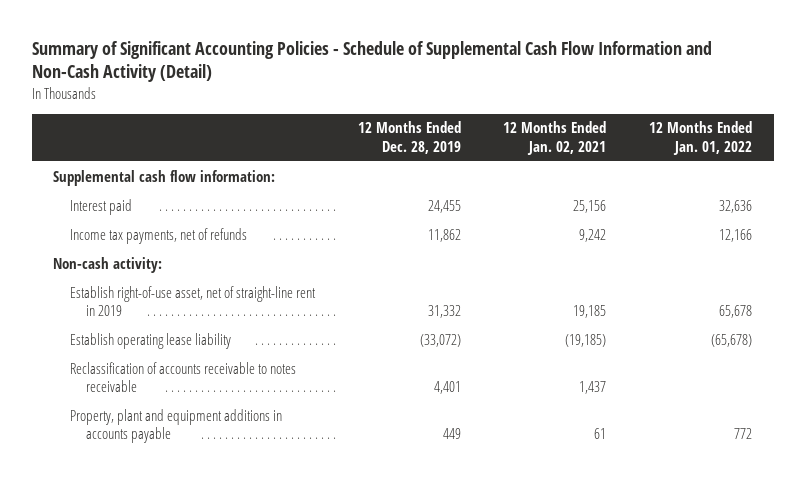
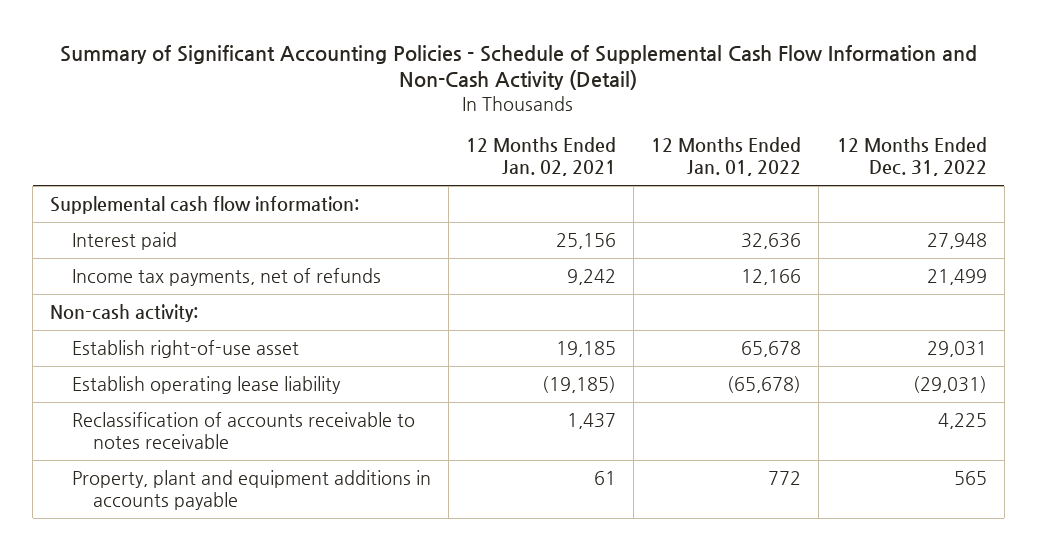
- | 12 Months Ended Dec. 28, 2019 | 12 Months Ended Jan. 02, 2021 | 12 Months Ended Jan. 01, 2022
+ | 12 Months Ended Jan. 02, 2021 | 12 Months Ended Jan. 01, 2022 | 12 Months Ended Dec. 31, 2022
- Establish right-of-use asset, net of straight-line rent in 2019 | 31,332 | 19,185 | 65,678
+ Establish right-of-use asset | 19,185 | 65,678 | 29,031

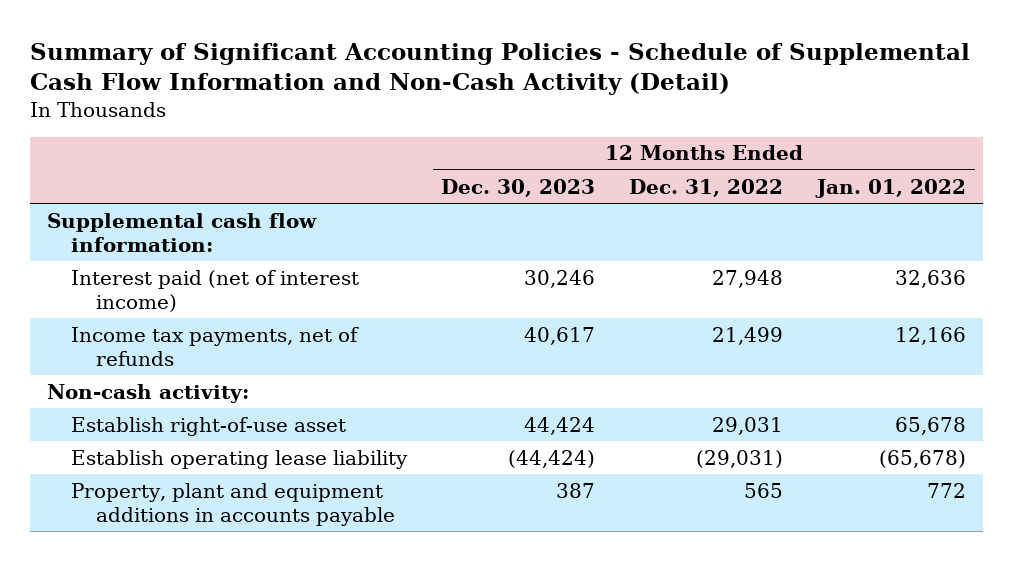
- | 12 Months Ended Jan. 02, 2021 | 12 Months Ended Jan. 01, 2022 | 12 Months Ended Dec. 31, 2022
+ | 12 Months Ended Dec. 30, 2023 | 12 Months Ended Dec. 31, 2022 | 12 Months Ended Jan. 01, 2022
- Interest paid | 25,156 | 32,636 | 27,948
+ Interest paid (net of interest income) | 30,246 | 27,948 | 32,636
- Reclassification of accounts receivable to notes receivable | 1,437 | | 4,225

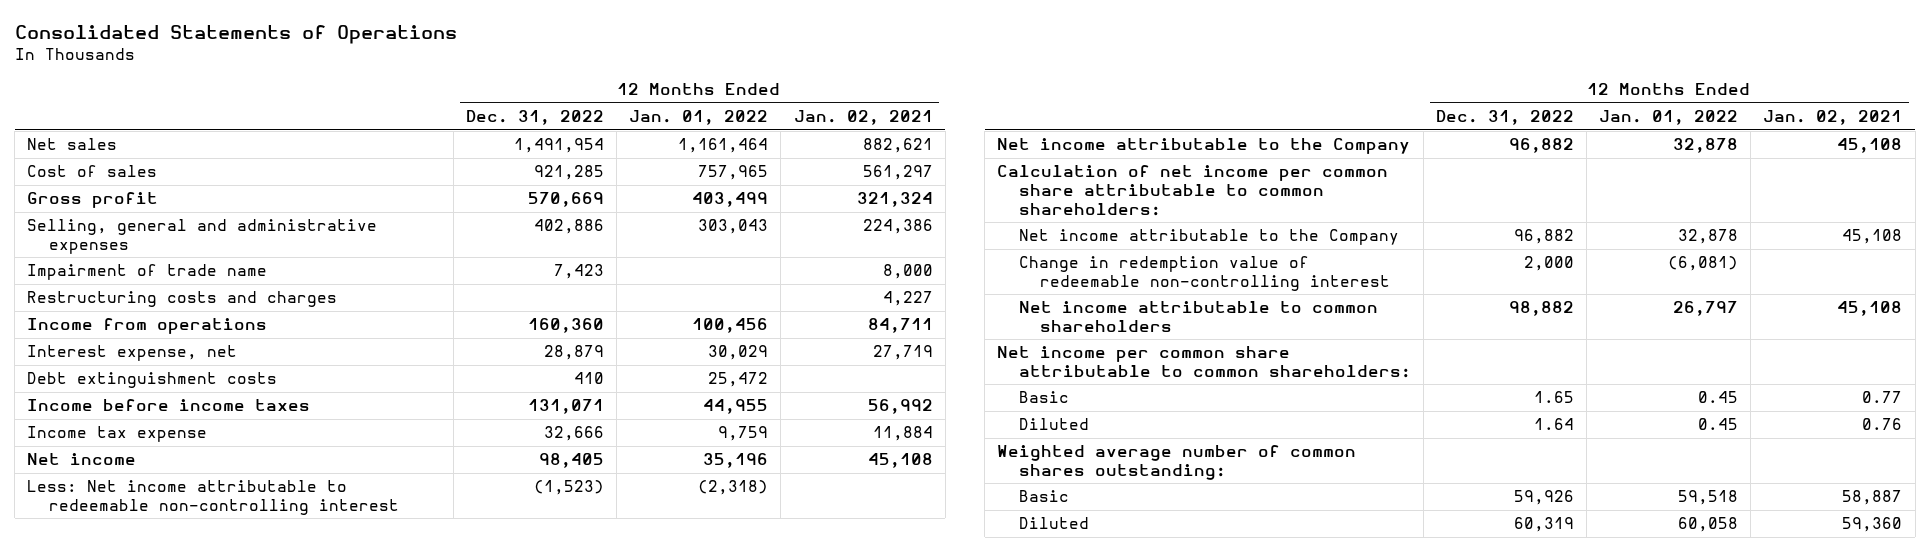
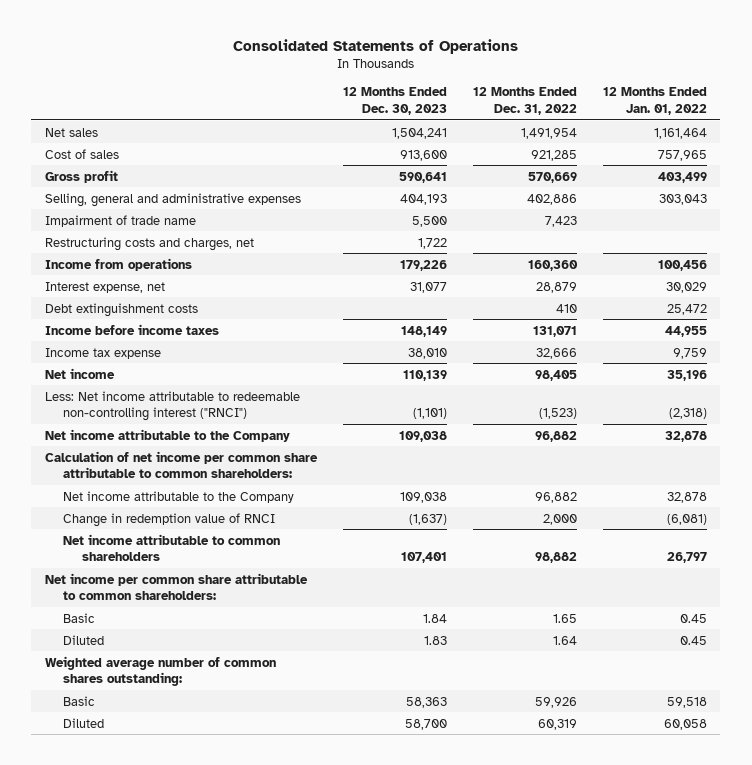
- | 12 Months Ended Dec. 31, 2022 | 12 Months Ended Jan. 01, 2022 | 12 Months Ended Jan. 02, 2021
+ | 12 Months Ended Dec. 30, 2023 | 12 Months Ended Dec. 31, 2022 | 12 Months Ended Jan. 01, 2022
- Restructuring costs and charges | | | 4,227
+ Restructuring costs and charges, net | 1,722 | |
- Less: Net income attributable to redeemable non-controlling interest | (1,523) | (2,318) |
+ Less: Net income attributable to redeemable non-controlling interest ("RNCI") | (1,101) | (1,523) | (2,318)
- Change in redemption value of redeemable non-controlling interest | 2,000 | (6,081) |
+ Change in redemption value of RNCI | (1,637) | 2,000 | (6,081)

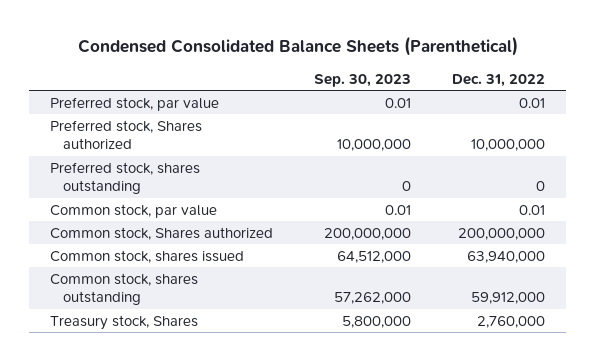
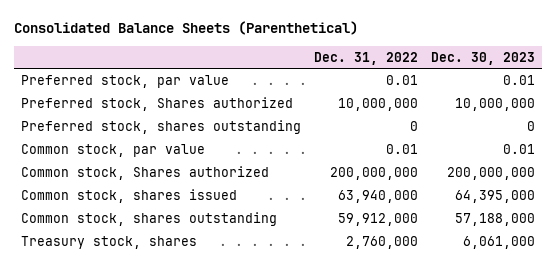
- Condensed Consolidated Balance Sheets (Parenthetical)
+ Consolidated Balance Sheets (Parenthetical)
- | Sep. 30, 2023 | Dec. 31, 2022
+ | Dec. 31, 2022 | Dec. 30, 2023
- Treasury stock, Shares | 5,800,000 | 2,760,000
+ Treasury stock, shares | 2,760,000 | 6,061,000

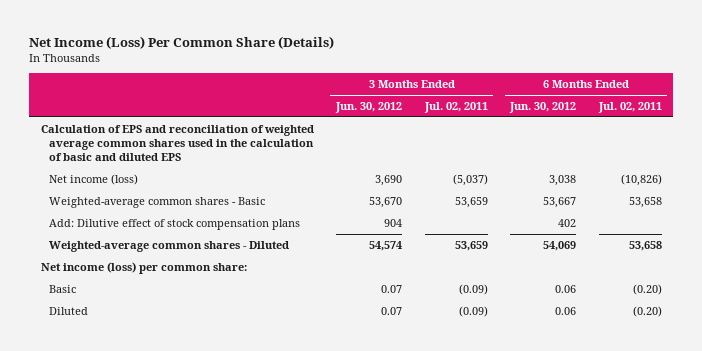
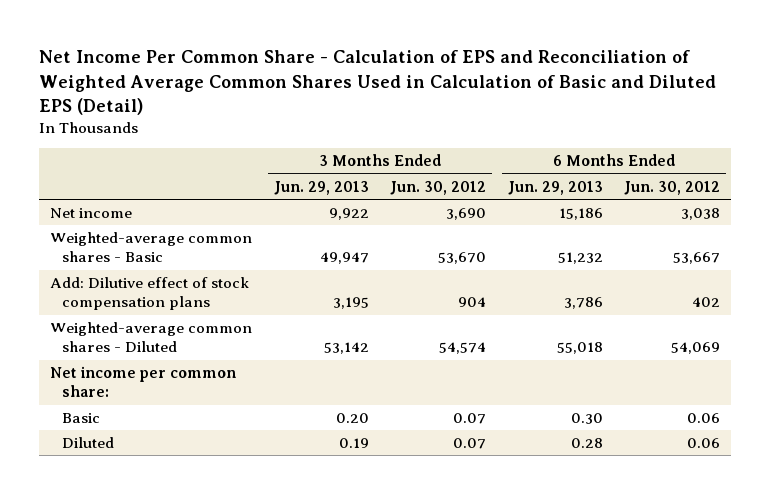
- Net Income (Loss) Per Common Share (Details)
+ Net Income Per Common Share - Calculation of EPS and Reconciliation of Weighted Average Common Shares Used in Calculation of Basic and Diluted EPS (Detail)
- | 3 Months Ended Jun. 30, 2012 | 3 Months Ended Jul. 02, 2011 | 6 Months Ended Jun. 30, 2012 | 6 Months Ended Jul. 02, 2011
+ | 3 Months Ended Jun. 29, 2013 | 3 Months Ended Jun. 30, 2012 | 6 Months Ended Jun. 29, 2013 | 6 Months Ended Jun. 30, 2012
- Calculation of EPS and reconciliation of weighted average common shares used in the calculation of basic and diluted EPS
- Net income (loss) | 3,690 | (5,037) | 3,038 | (10,826)
+ Net income | 9,922 | 3,690 | 15,186 | 3,038
- Net income (loss) per common share:
+ Net income per common share:

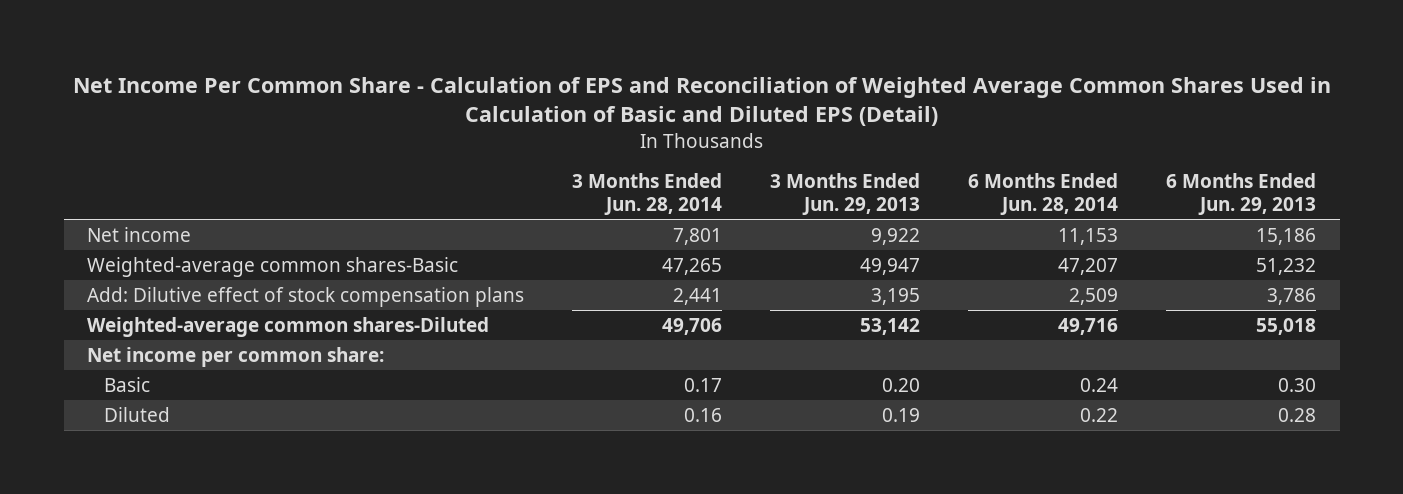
- | 3 Months Ended Jun. 29, 2013 | 3 Months Ended Jun. 30, 2012 | 6 Months Ended Jun. 29, 2013 | 6 Months Ended Jun. 30, 2012
+ | 3 Months Ended Jun. 28, 2014 | 3 Months Ended Jun. 29, 2013 | 6 Months Ended Jun. 28, 2014 | 6 Months Ended Jun. 29, 2013
- Weighted-average common shares - Basic | 49,947 | 53,670 | 51,232 | 53,667
+ Weighted-average common shares-Basic | 47,265 | 49,947 | 47,207 | 51,232
- Weighted-average common shares - Diluted | 53,142 | 54,574 | 55,018 | 54,069
+ Weighted-average common shares-Diluted | 49,706 | 53,142 | 49,716 | 55,018

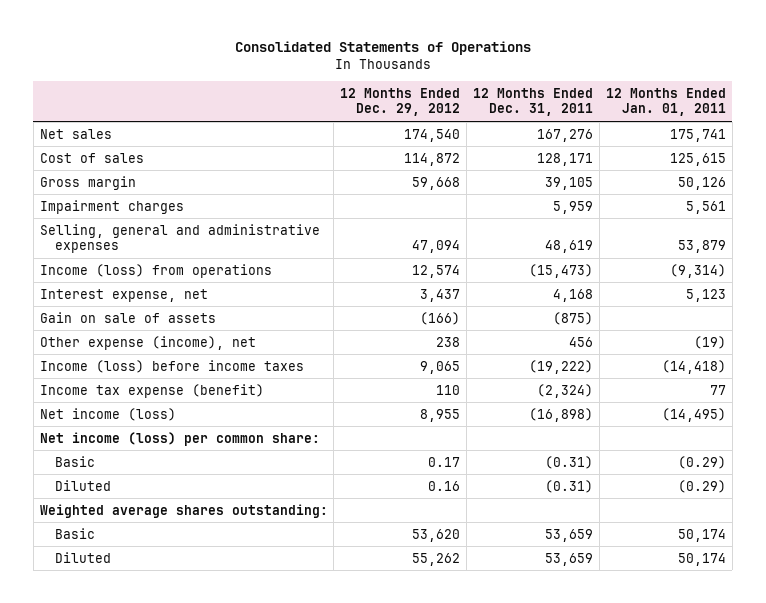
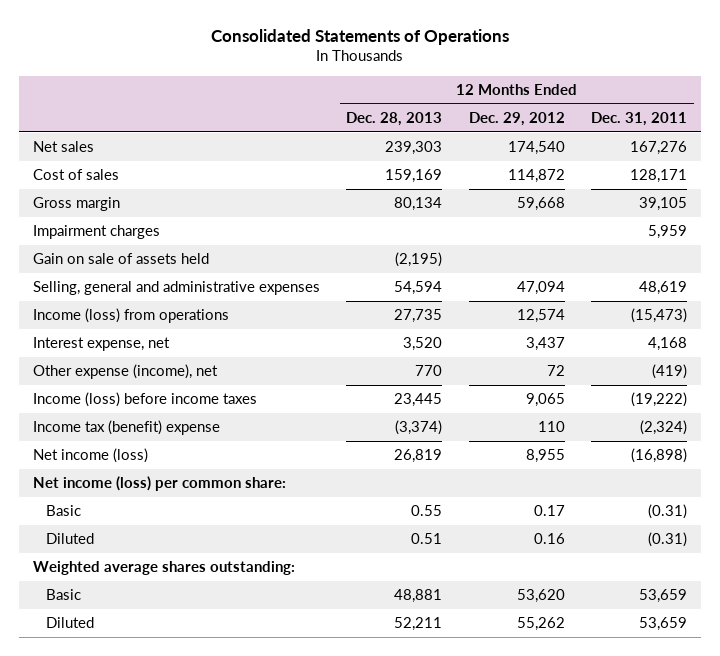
- | 12 Months Ended Dec. 29, 2012 | 12 Months Ended Dec. 31, 2011 | 12 Months Ended Jan. 01, 2011
+ | 12 Months Ended Dec. 28, 2013 | 12 Months Ended Dec. 29, 2012 | 12 Months Ended Dec. 31, 2011
+ Gain on sale of assets held | (2,195) | |
- Gain on sale of assets | (166) | (875) |
- Other expense (income), net | 238 | 456 | (19)
+ Other expense (income), net | 770 | 72 | (419)
- Income tax expense (benefit) | 110 | (2,324) | 77
+ Income tax (benefit) expense | (3,374) | 110 | (2,324)

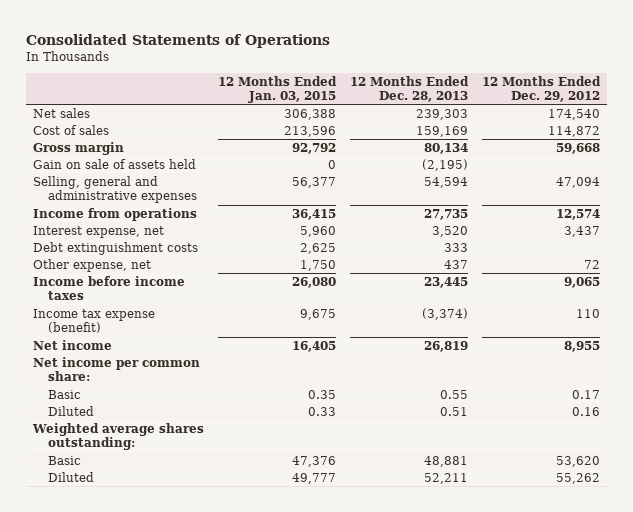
- | 12 Months Ended Dec. 28, 2013 | 12 Months Ended Dec. 29, 2012 | 12 Months Ended Dec. 31, 2011
+ | 12 Months Ended Jan. 03, 2015 | 12 Months Ended Dec. 28, 2013 | 12 Months Ended Dec. 29, 2012
- Impairment charges | | | 5,959
- Income (loss) from operations | 27,735 | 12,574 | (15,473)
+ Income from operations | 36,415 | 27,735 | 12,574
- Other expense (income), net | 770 | 72 | (419)
- Income (loss) before income taxes | 23,445 | 9,065 | (19,222)
- Income tax (benefit) expense | (3,374) | 110 | (2,324)
- Net income (loss) | 26,819 | 8,955 | (16,898)
- Net income (loss) per common share:
+ Debt extinguishment costs | 2,625 | 333 |
+ Other expense, net | 1,750 | 437 | 72
+ Income before income taxes | 26,080 | 23,445 | 9,065
+ Income tax expense (benefit) | 9,675 | (3,374) | 110
+ Net income | 16,405 | 26,819 | 8,955
+ Net income per common share:

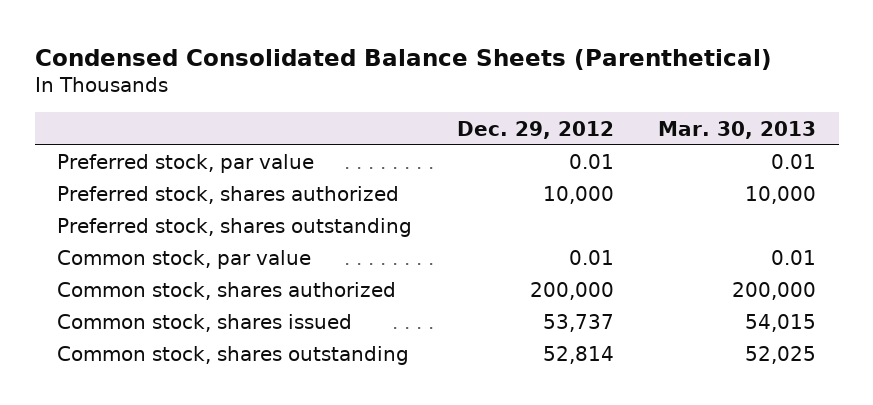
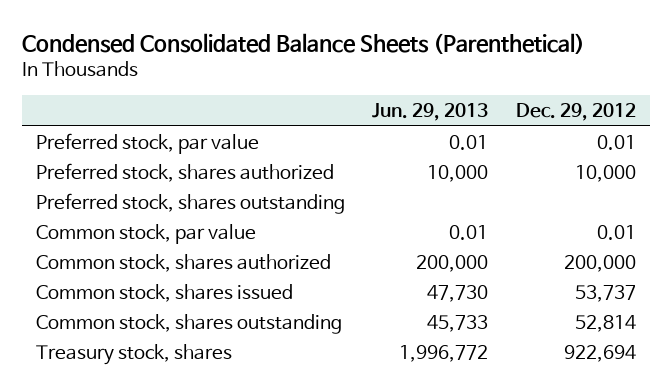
- | Dec. 29, 2012 | Mar. 30, 2013
+ | Jun. 29, 2013 | Dec. 29, 2012
+ Treasury stock, shares | 1,996,772 | 922,694

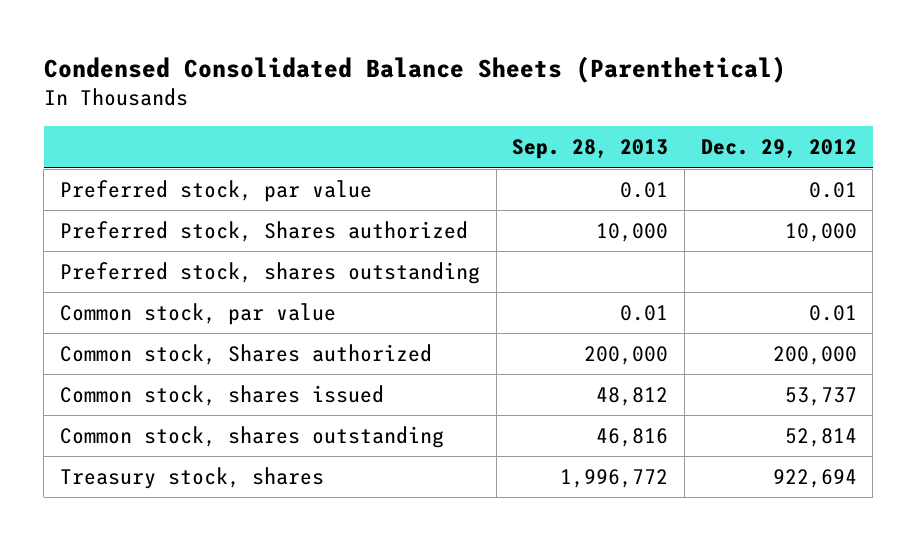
- | Jun. 29, 2013 | Dec. 29, 2012
+ | Sep. 28, 2013 | Dec. 29, 2012
- Preferred stock, shares authorized | 10,000 | 10,000
+ Preferred stock, Shares authorized | 10,000 | 10,000
- Common stock, shares authorized | 200,000 | 200,000
+ Common stock, Shares authorized | 200,000 | 200,000

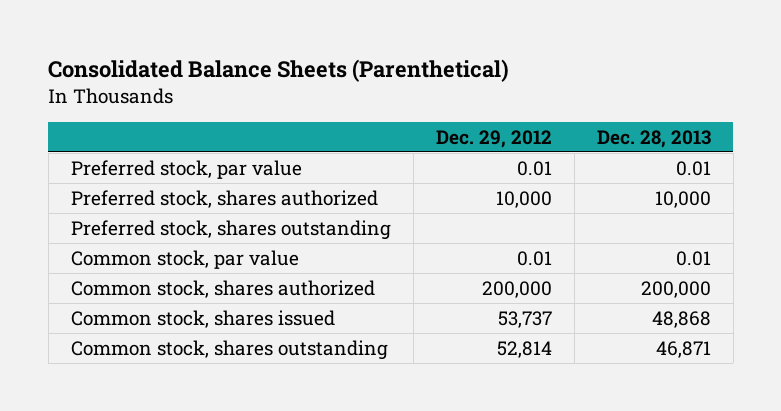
- Condensed Consolidated Balance Sheets (Parenthetical)
+ Consolidated Balance Sheets (Parenthetical)
- | Sep. 28, 2013 | Dec. 29, 2012
+ | Dec. 29, 2012 | Dec. 28, 2013
- Preferred stock, Shares authorized | 10,000 | 10,000
+ Preferred stock, shares authorized | 10,000 | 10,000
- Common stock, Shares authorized | 200,000 | 200,000
+ Common stock, shares authorized | 200,000 | 200,000
- Treasury stock, shares | 1,996,772 | 922,694

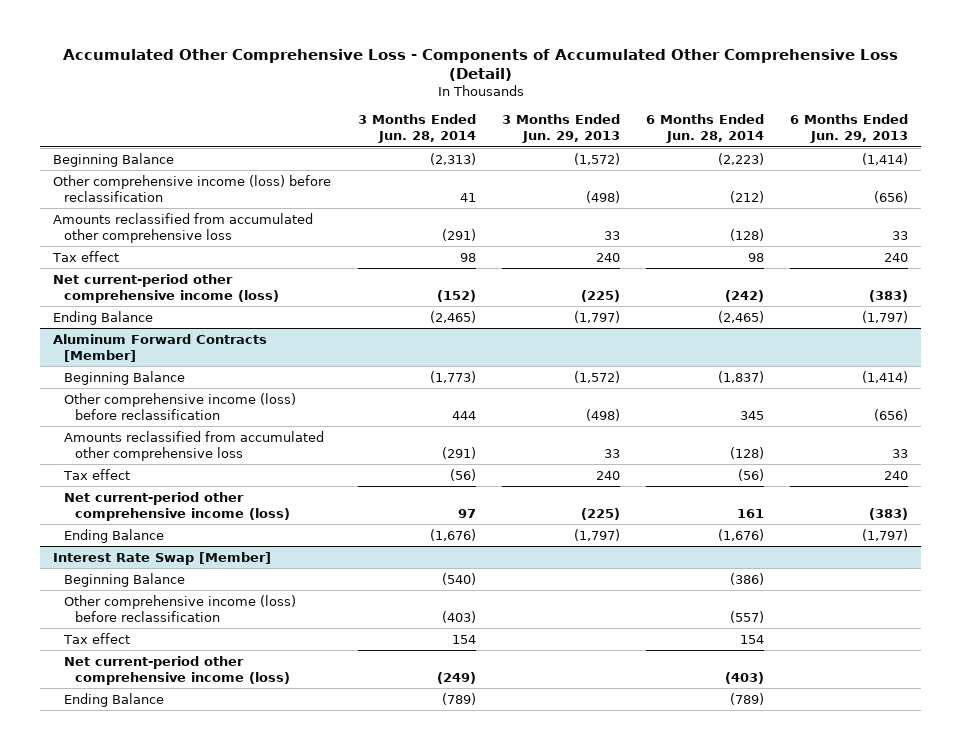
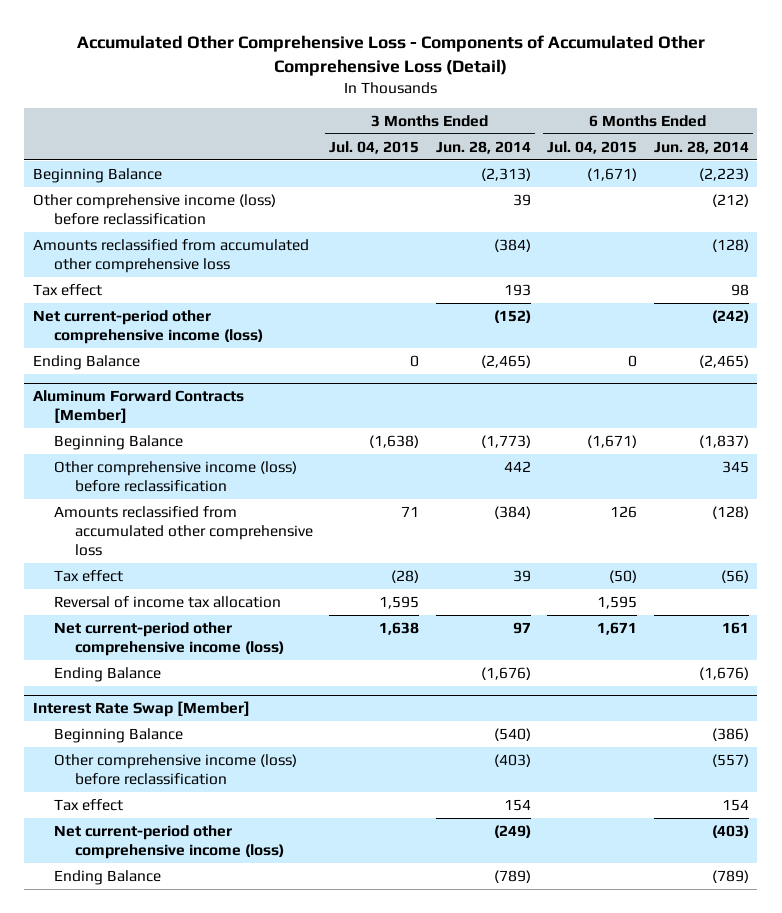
- | 3 Months Ended Jun. 28, 2014 | 3 Months Ended Jun. 29, 2013 | 6 Months Ended Jun. 28, 2014 | 6 Months Ended Jun. 29, 2013
+ | 3 Months Ended Jul. 04, 2015 | 3 Months Ended Jun. 28, 2014 | 6 Months Ended Jul. 04, 2015 | 6 Months Ended Jun. 28, 2014
- Other comprehensive income (loss) before reclassification | 41 | (498) | (212) | (656)
- Amounts reclassified from accumulated other comprehensive loss | (291) | 33 | (128) | 33
- Tax effect | 98 | 240 | 98 | 240
+ Other comprehensive income (loss) before reclassification | | 39 | | (212)
+ Amounts reclassified from accumulated other comprehensive loss | | (384) | | (128)
+ Tax effect | | 193 | | 98
@ Aluminum Forward Contracts [Member]
- Other comprehensive income (loss) before reclassification | 444 | (498) | 345 | (656)
- Amounts reclassified from accumulated other comprehensive loss | (291) | 33 | (128) | 33
- Tax effect | (56) | 240 | (56) | 240
+ Other comprehensive income (loss) before reclassification | | 442 | | 345
+ Amounts reclassified from accumulated other comprehensive loss | 71 | (384) | 126 | (128)
+ Tax effect | (28) | 39 | (50) | (56)
+ Reversal of income tax allocation | 1,595 | | 1,595 |

